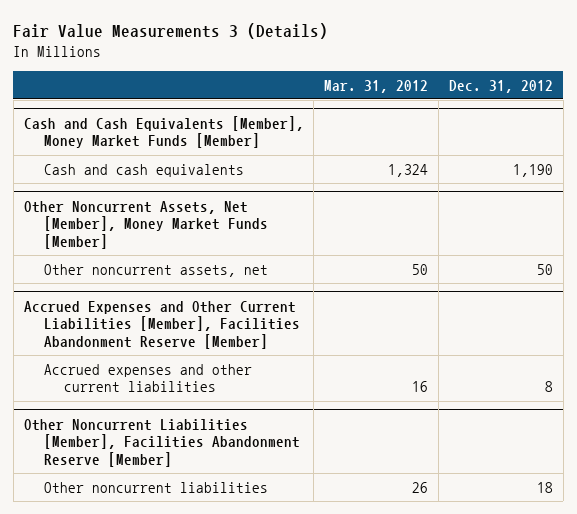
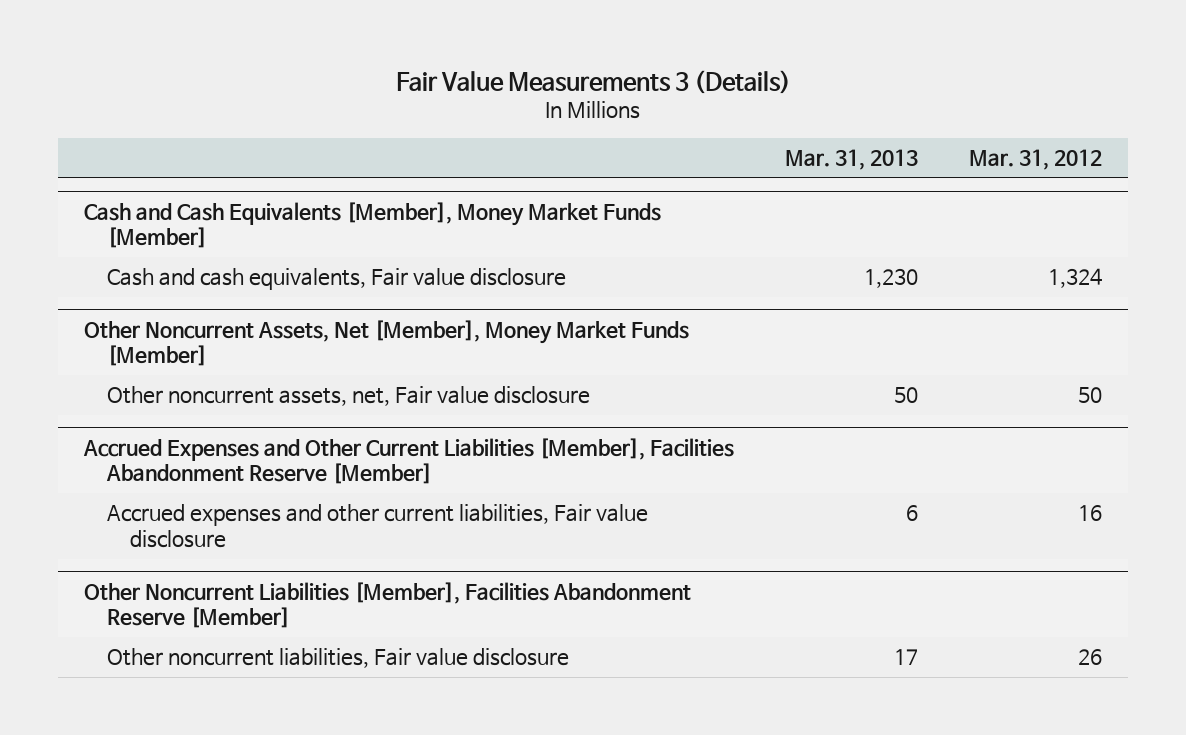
- | Mar. 31, 2012 | Dec. 31, 2012
+ | Mar. 31, 2013 | Mar. 31, 2012
@ Cash and Cash Equivalents [Member], Money Market Funds [Member]
- Cash and cash equivalents | 1,324 | 1,190
+ Cash and cash equivalents, Fair value disclosure | 1,230 | 1,324
@ Other Noncurrent Assets, Net [Member], Money Market Funds [Member]
- Other noncurrent assets, net | 50 | 50
+ Other noncurrent assets, net, Fair value disclosure | 50 | 50
@ Accrued Expenses and Other Current Liabilities [Member], Facilities Abandonment Reserve [Member]
- Accrued expenses and other current liabilities | 16 | 8
+ Accrued expenses and other current liabilities, Fair value disclosure | 6 | 16
@ Other Noncurrent Liabilities [Member], Facilities Abandonment Reserve [Member]
- Other noncurrent liabilities | 26 | 18
+ Other noncurrent liabilities, Fair value disclosure | 17 | 26

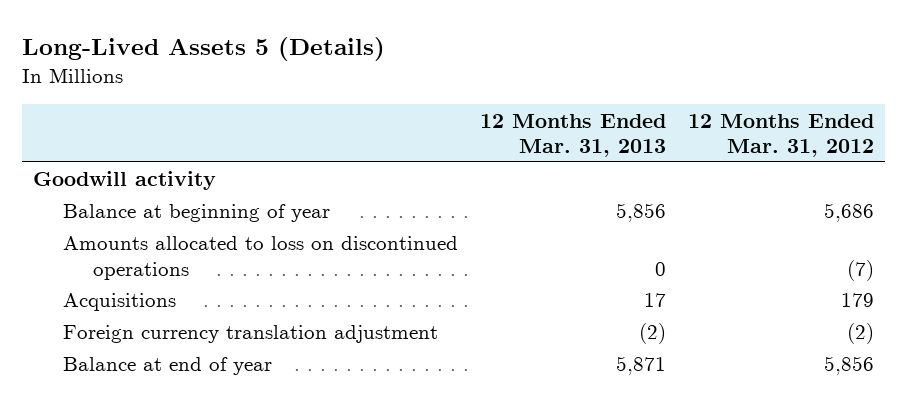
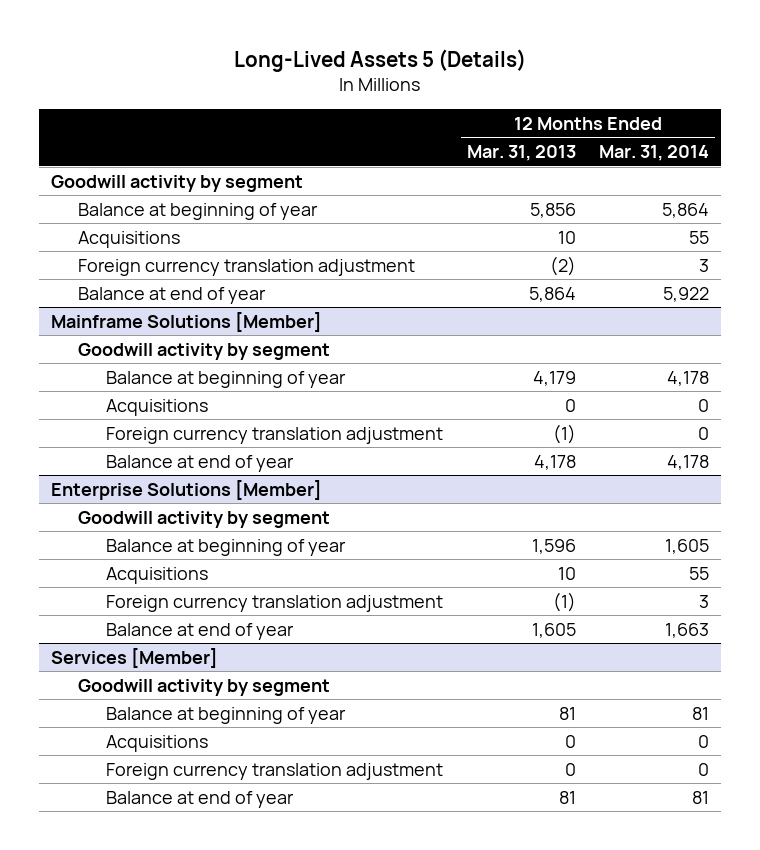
- | 12 Months Ended Mar. 31, 2013 | 12 Months Ended Mar. 31, 2012
+ | 12 Months Ended Mar. 31, 2013 | 12 Months Ended Mar. 31, 2014
- Goodwill activity
+ Goodwill activity by segment
- Amounts allocated to loss on discontinued operations | 0 | (7)
- Acquisitions | 17 | 179
+ Acquisitions | 10 | 55
- Balance at end of year | 5,871 | 5,856
+ Balance at end of year | 5,864 | 5,922
+ Mainframe Solutions [Member]
+ Goodwill activity by segment
+ Balance at beginning of year | 4,179 | 4,178
+ Acquisitions | 0 | 0
+ Foreign currency translation adjustment | (1) | 0
+ Balance at end of year | 4,178 | 4,178
+ Enterprise Solutions [Member]
+ Goodwill activity by segment
+ Balance at beginning of year | 1,596 | 1,605
+ Acquisitions | 10 | 55
+ Foreign currency translation adjustment | (1) | 3
+ Balance at end of year | 1,605 | 1,663
+ Services [Member]
+ Goodwill activity by segment
+ Balance at beginning of year | 81 | 81
+ Acquisitions | 0 | 0
+ Foreign currency translation adjustment | 0 | 0
+ Balance at end of year | 81 | 81

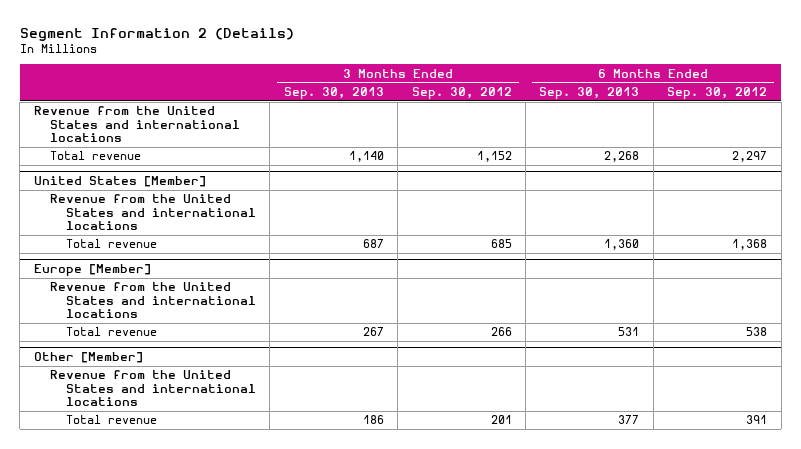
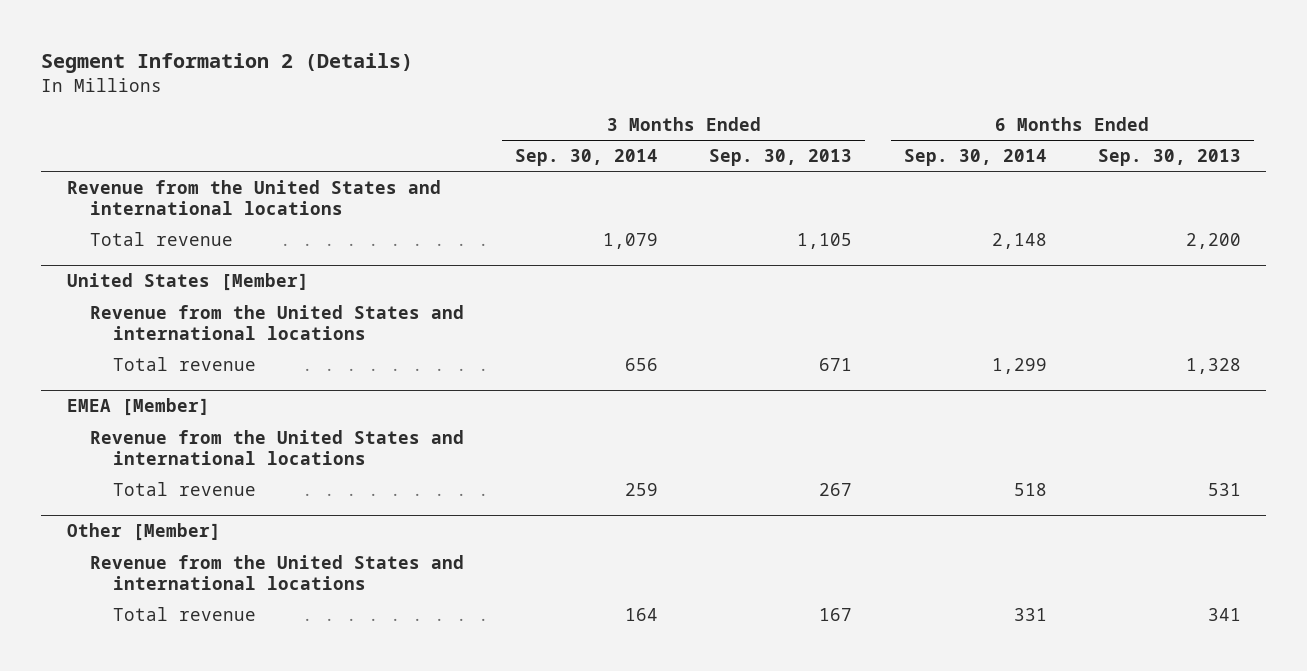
- | 3 Months Ended Sep. 30, 2013 | 3 Months Ended Sep. 30, 2012 | 6 Months Ended Sep. 30, 2013 | 6 Months Ended Sep. 30, 2012
+ | 3 Months Ended Sep. 30, 2014 | 3 Months Ended Sep. 30, 2013 | 6 Months Ended Sep. 30, 2014 | 6 Months Ended Sep. 30, 2013
- Total revenue | 1,140 | 1,152 | 2,268 | 2,297
+ Total revenue | 1,079 | 1,105 | 2,148 | 2,200
@ United States [Member]
- Total revenue | 687 | 685 | 1,360 | 1,368
- Europe [Member]
@ United States [Member]
+ Total revenue | 656 | 671 | 1,299 | 1,328
+ EMEA [Member]
@ Other [Member]
- Total revenue | 186 | 201 | 377 | 391
+ Total revenue | 164 | 167 | 331 | 341

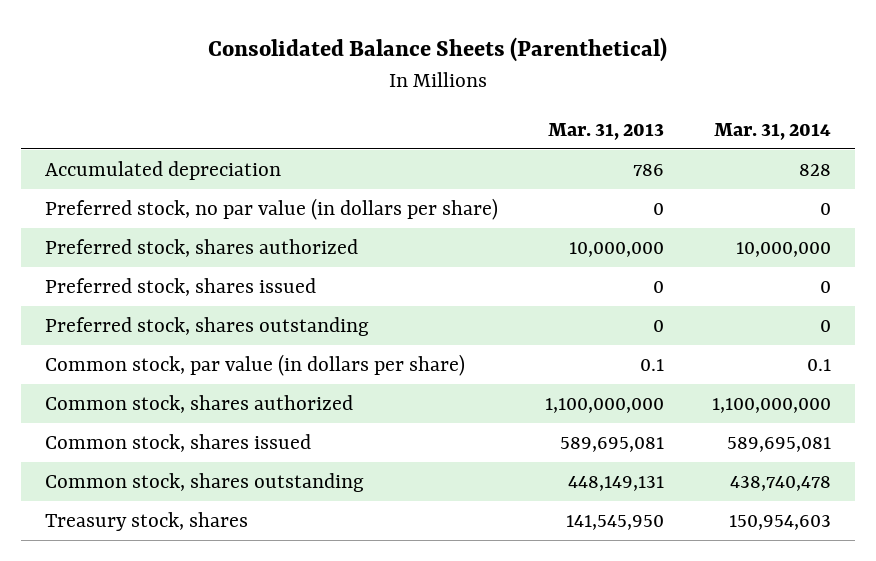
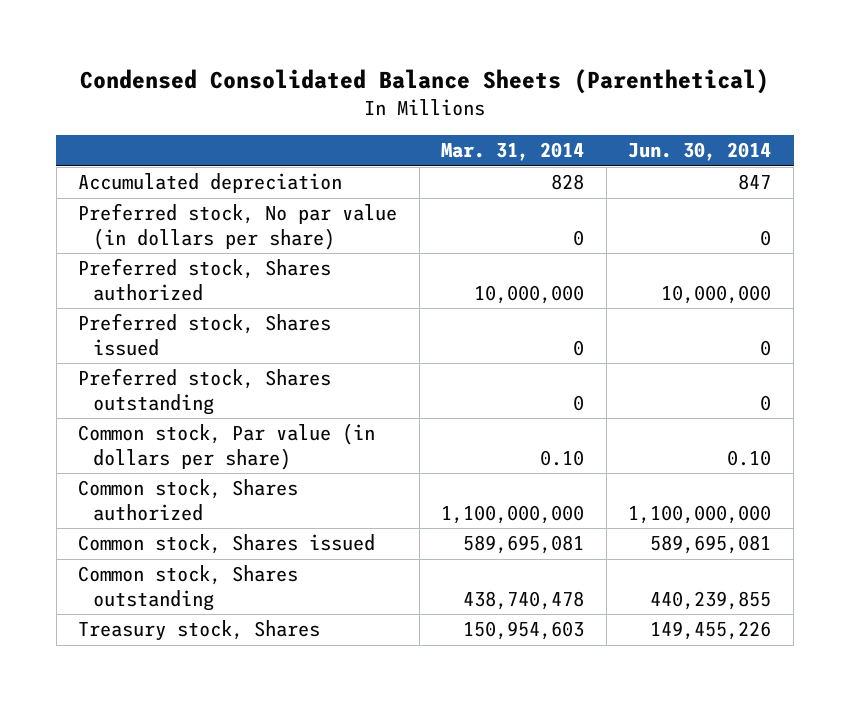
- Consolidated Balance Sheets (Parenthetical)
+ Condensed Consolidated Balance Sheets (Parenthetical)
- | Mar. 31, 2013 | Mar. 31, 2014
+ | Mar. 31, 2014 | Jun. 30, 2014
- Preferred stock, no par value (in dollars per share) | 0 | 0
- Preferred stock, shares authorized | 10,000,000 | 10,000,000
- Preferred stock, shares issued | 0 | 0
- Preferred stock, shares outstanding | 0 | 0
- Common stock, par value (in dollars per share) | 0.1 | 0.1
- Common stock, shares authorized | 1,100,000,000 | 1,100,000,000
- Common stock, shares issued | 589,695,081 | 589,695,081
- Common stock, shares outstanding | 448,149,131 | 438,740,478
- Treasury stock, shares | 141,545,950 | 150,954,603
+ Preferred stock, No par value (in dollars per share) | 0 | 0
+ Preferred stock, Shares authorized | 10,000,000 | 10,000,000
+ Preferred stock, Shares issued | 0 | 0
+ Preferred stock, Shares outstanding | 0 | 0
+ Common stock, Par value (in dollars per share) | 0.10 | 0.10
+ Common stock, Shares authorized | 1,100,000,000 | 1,100,000,000
+ Common stock, Shares issued | 589,695,081 | 589,695,081
+ Common stock, Shares outstanding | 438,740,478 | 440,239,855
+ Treasury stock, Shares | 150,954,603 | 149,455,226

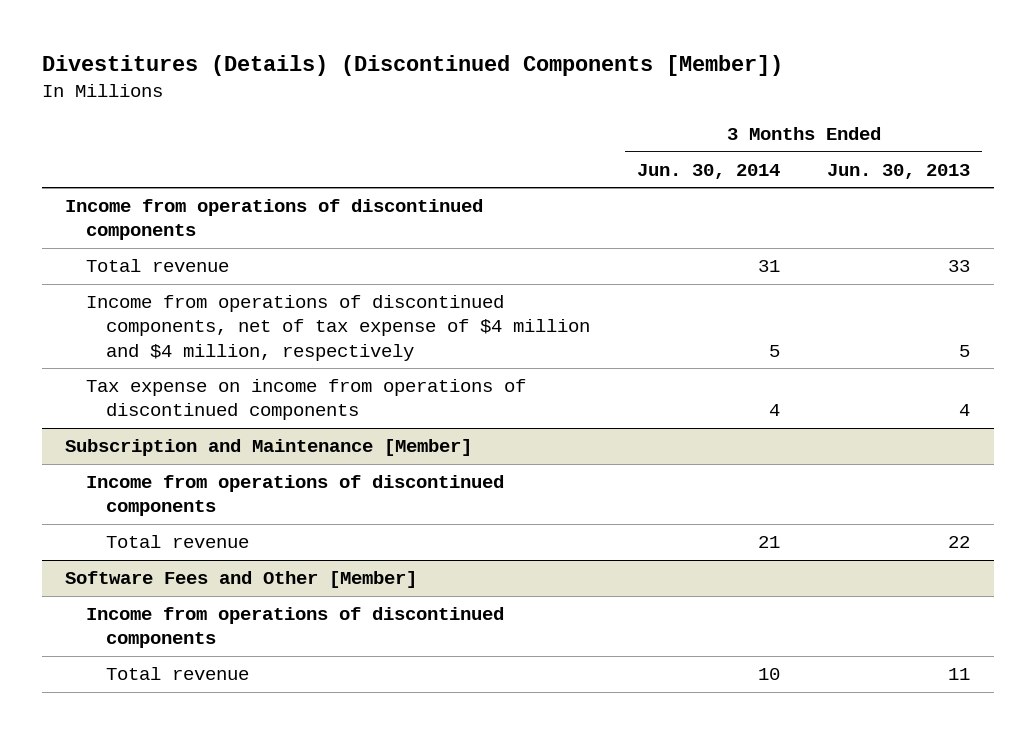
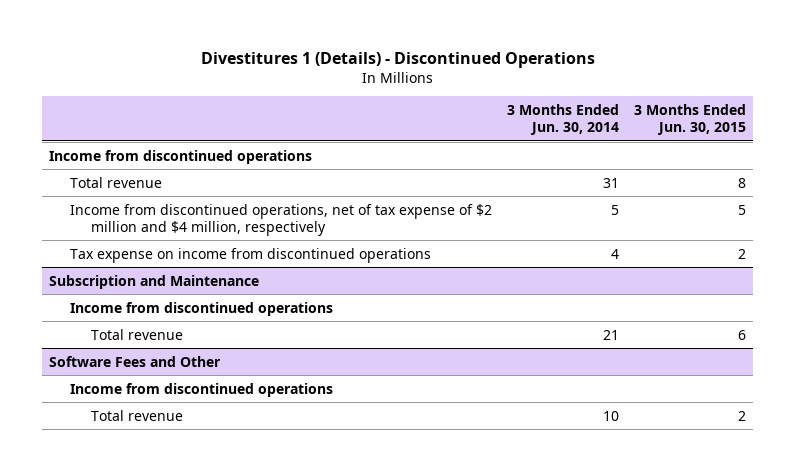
- Divestitures (Details) (Discontinued Components [Member])
+ Divestitures 1 (Details) - Discontinued Operations
- | 3 Months Ended Jun. 30, 2014 | 3 Months Ended Jun. 30, 2013
+ | 3 Months Ended Jun. 30, 2014 | 3 Months Ended Jun. 30, 2015
- Income from operations of discontinued components
+ Income from discontinued operations
- Income from operations of discontinued components, net of tax expense of $4 million and $4 million, respectively | 5 | 5
- Tax expense on income from operations of discontinued components | 4 | 4
- Subscription and Maintenance [Member]
- Income from operations of discontinued components
+ Income from discontinued operations, net of tax expense of $2 million and $4 million, respectively | 5 | 5
+ Tax expense on income from discontinued operations | 4 | 2
+ Subscription and Maintenance
+ Income from discontinued operations
- Software Fees and Other [Member]
- Income from operations of discontinued components
+ Software Fees and Other
+ Income from discontinued operations

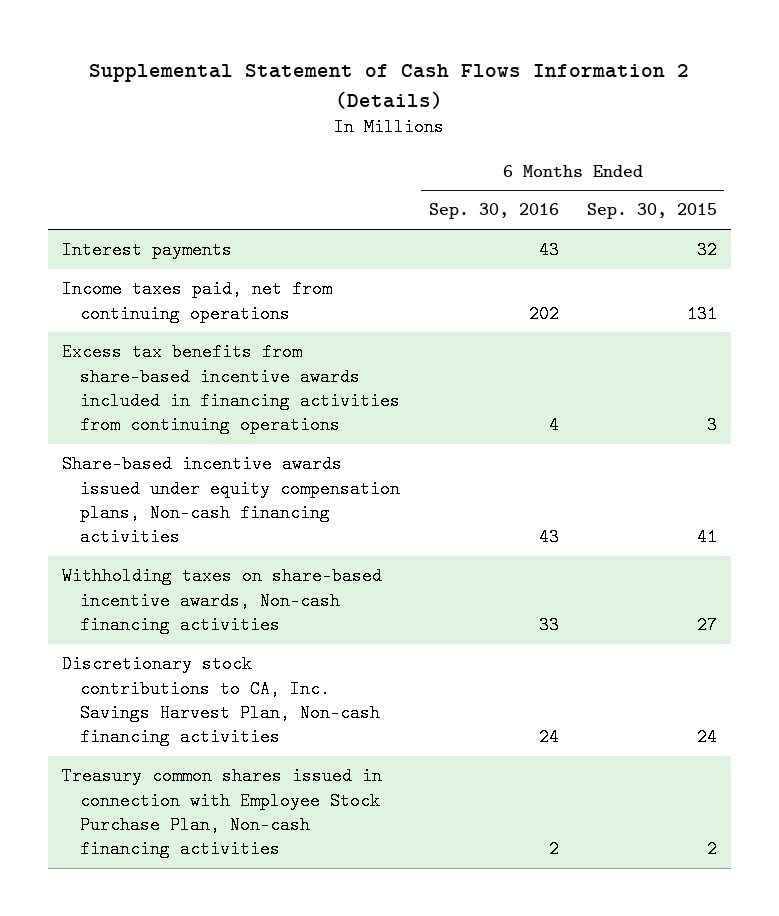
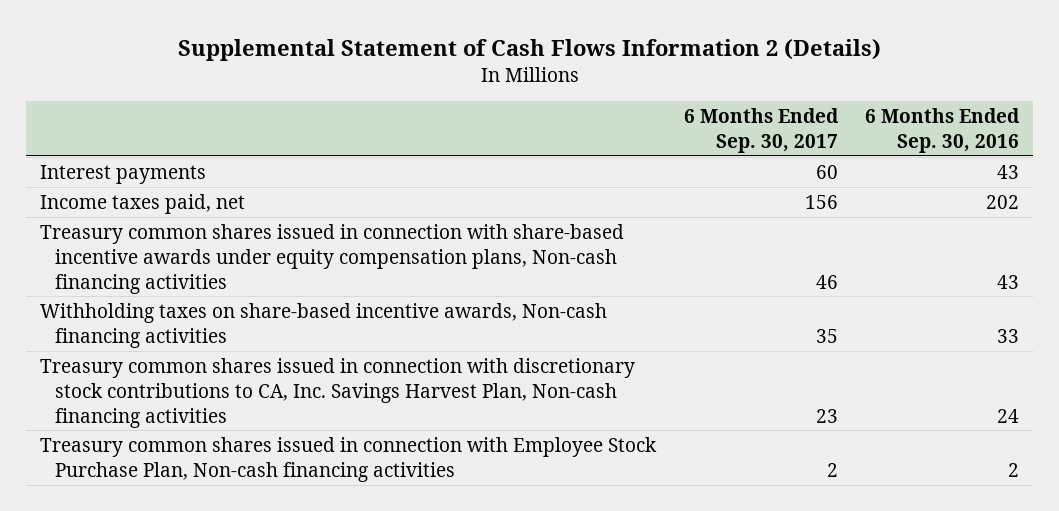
- | 6 Months Ended Sep. 30, 2016 | 6 Months Ended Sep. 30, 2015
+ | 6 Months Ended Sep. 30, 2017 | 6 Months Ended Sep. 30, 2016
- Income taxes paid, net from continuing operations | 202 | 131
- Excess tax benefits from share-based incentive awards included in financing activities from continuing operations | 4 | 3
- Share-based incentive awards issued under equity compensation plans, Non-cash financing activities | 43 | 41
+ Income taxes paid, net | 156 | 202
+ Treasury common shares issued in connection with share-based incentive awards under equity compensation plans, Non-cash financing activities | 46 | 43
- Discretionary stock contributions to CA, Inc. Savings Harvest Plan, Non-cash financing activities | 24 | 24
+ Treasury common shares issued in connection with discretionary stock contributions to CA, Inc. Savings Harvest Plan, Non-cash financing activities | 23 | 24

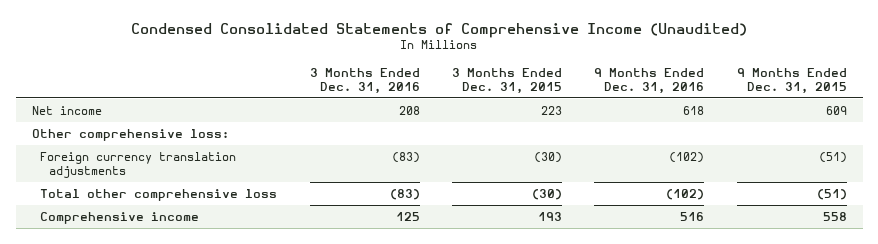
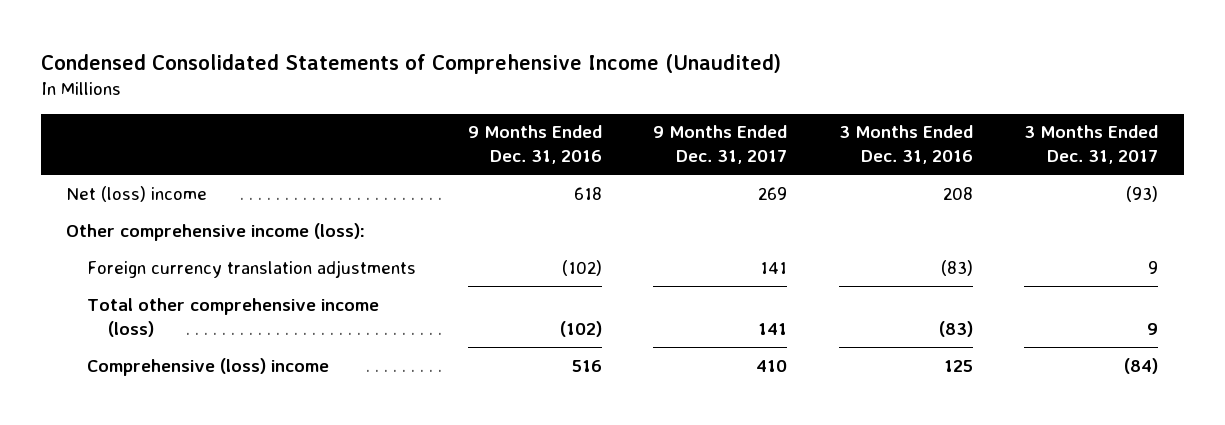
- | 3 Months Ended Dec. 31, 2016 | 3 Months Ended Dec. 31, 2015 | 9 Months Ended Dec. 31, 2016 | 9 Months Ended Dec. 31, 2015
+ | 9 Months Ended Dec. 31, 2016 | 9 Months Ended Dec. 31, 2017 | 3 Months Ended Dec. 31, 2016 | 3 Months Ended Dec. 31, 2017
- Net income | 208 | 223 | 618 | 609
- Other comprehensive loss:
+ Net (loss) income | 618 | 269 | 208 | (93)
+ Other comprehensive income (loss):
- Total other comprehensive loss | (83) | (30) | (102) | (51)
- Comprehensive income | 125 | 193 | 516 | 558
+ Total other comprehensive income (loss) | (102) | 141 | (83) | 9
+ Comprehensive (loss) income | 516 | 410 | 125 | (84)

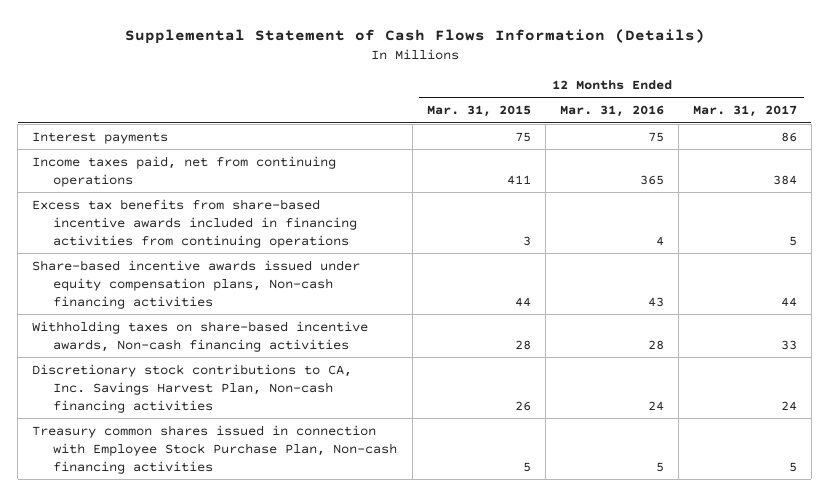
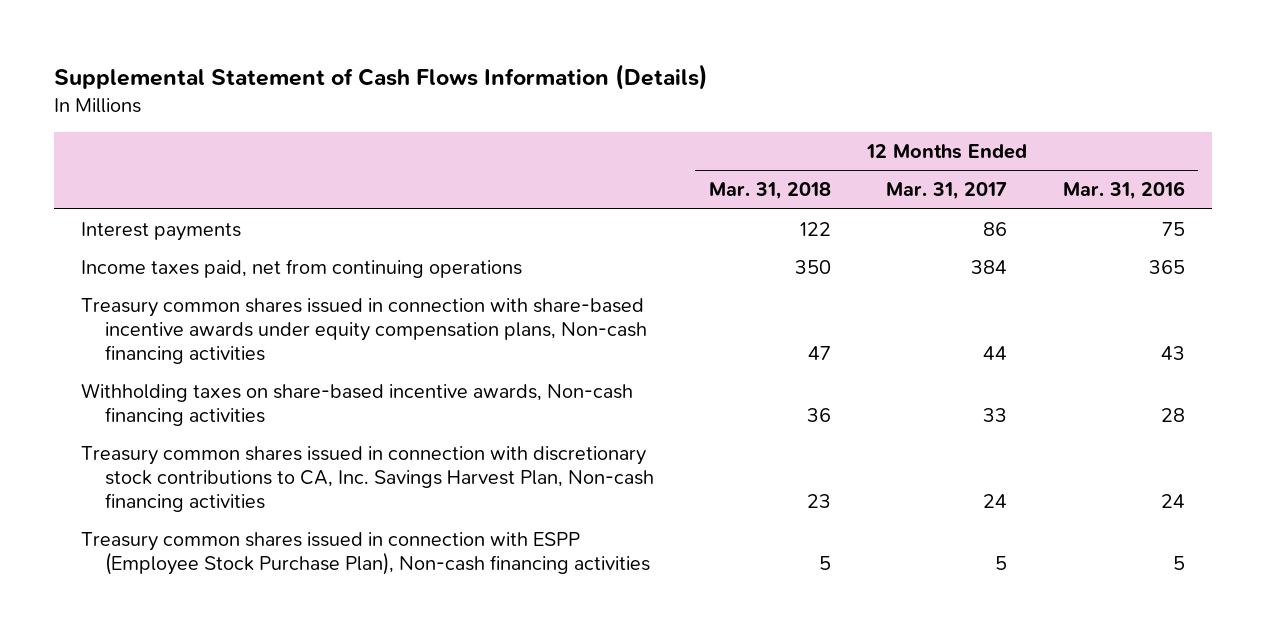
- | 12 Months Ended Mar. 31, 2015 | 12 Months Ended Mar. 31, 2016 | 12 Months Ended Mar. 31, 2017
+ | 12 Months Ended Mar. 31, 2018 | 12 Months Ended Mar. 31, 2017 | 12 Months Ended Mar. 31, 2016
- Excess tax benefits from share-based incentive awards included in financing activities from continuing operations | 3 | 4 | 5
- Share-based incentive awards issued under equity compensation plans, Non-cash financing activities | 44 | 43 | 44
+ Treasury common shares issued in connection with share-based incentive awards under equity compensation plans, Non-cash financing activities | 47 | 44 | 43
- Discretionary stock contributions to CA, Inc. Savings Harvest Plan, Non-cash financing activities | 26 | 24 | 24
- Treasury common shares issued in connection with Employee Stock Purchase Plan, Non-cash financing activities | 5 | 5 | 5
+ Treasury common shares issued in connection with discretionary stock contributions to CA, Inc. Savings Harvest Plan, Non-cash financing activities | 23 | 24 | 24
+ Treasury common shares issued in connection with ESPP (Employee Stock Purchase Plan), Non-cash financing activities | 5 | 5 | 5

